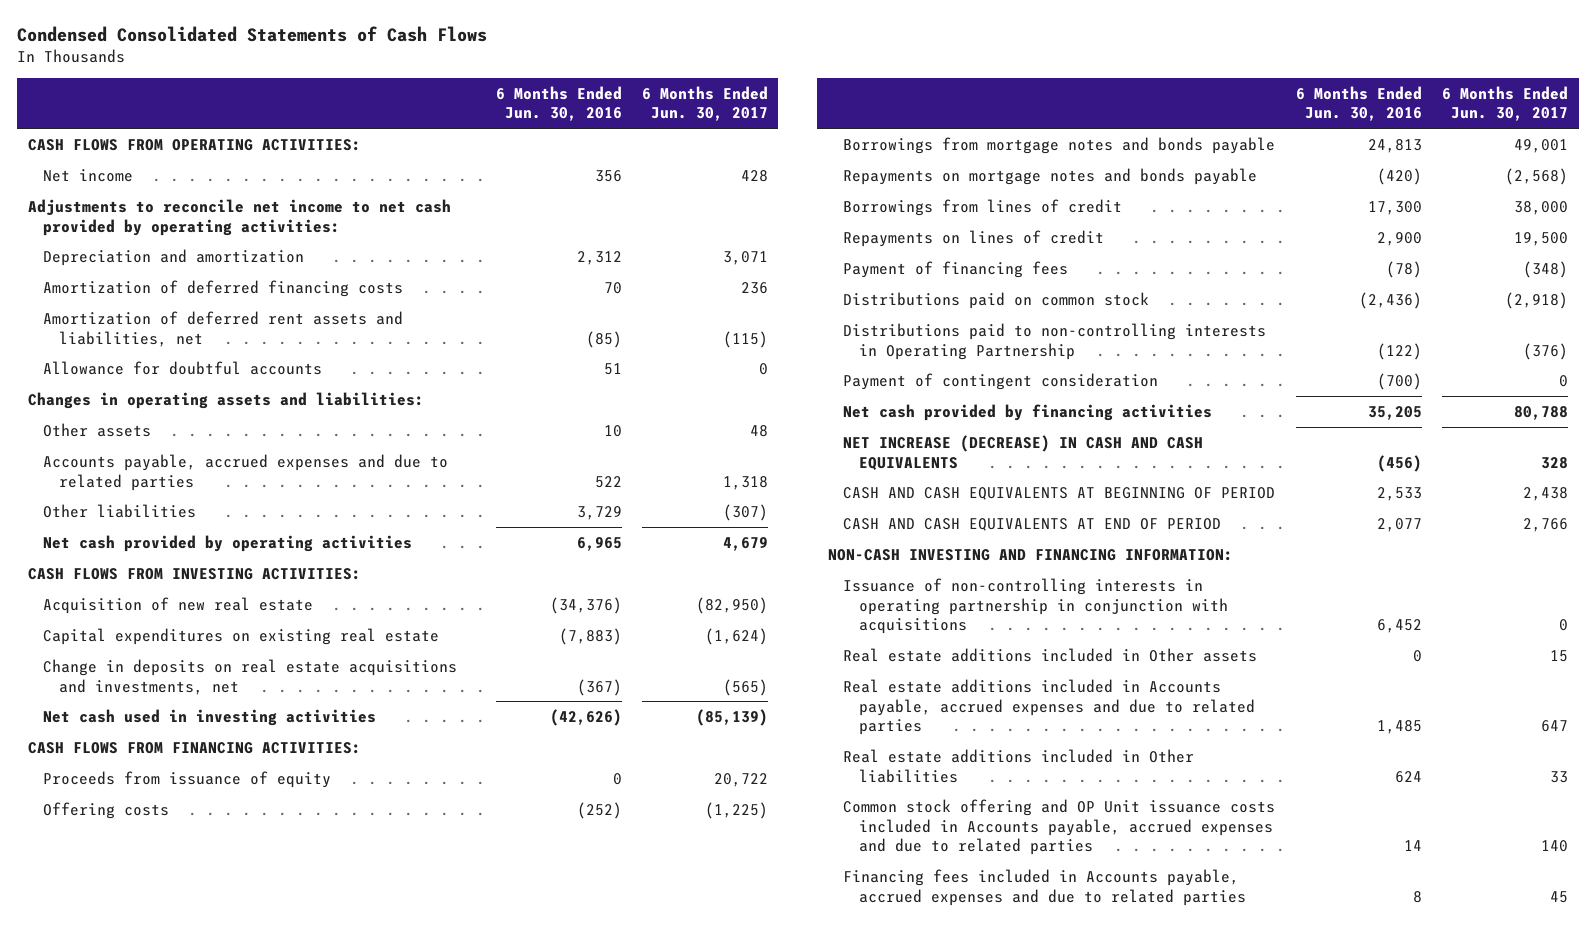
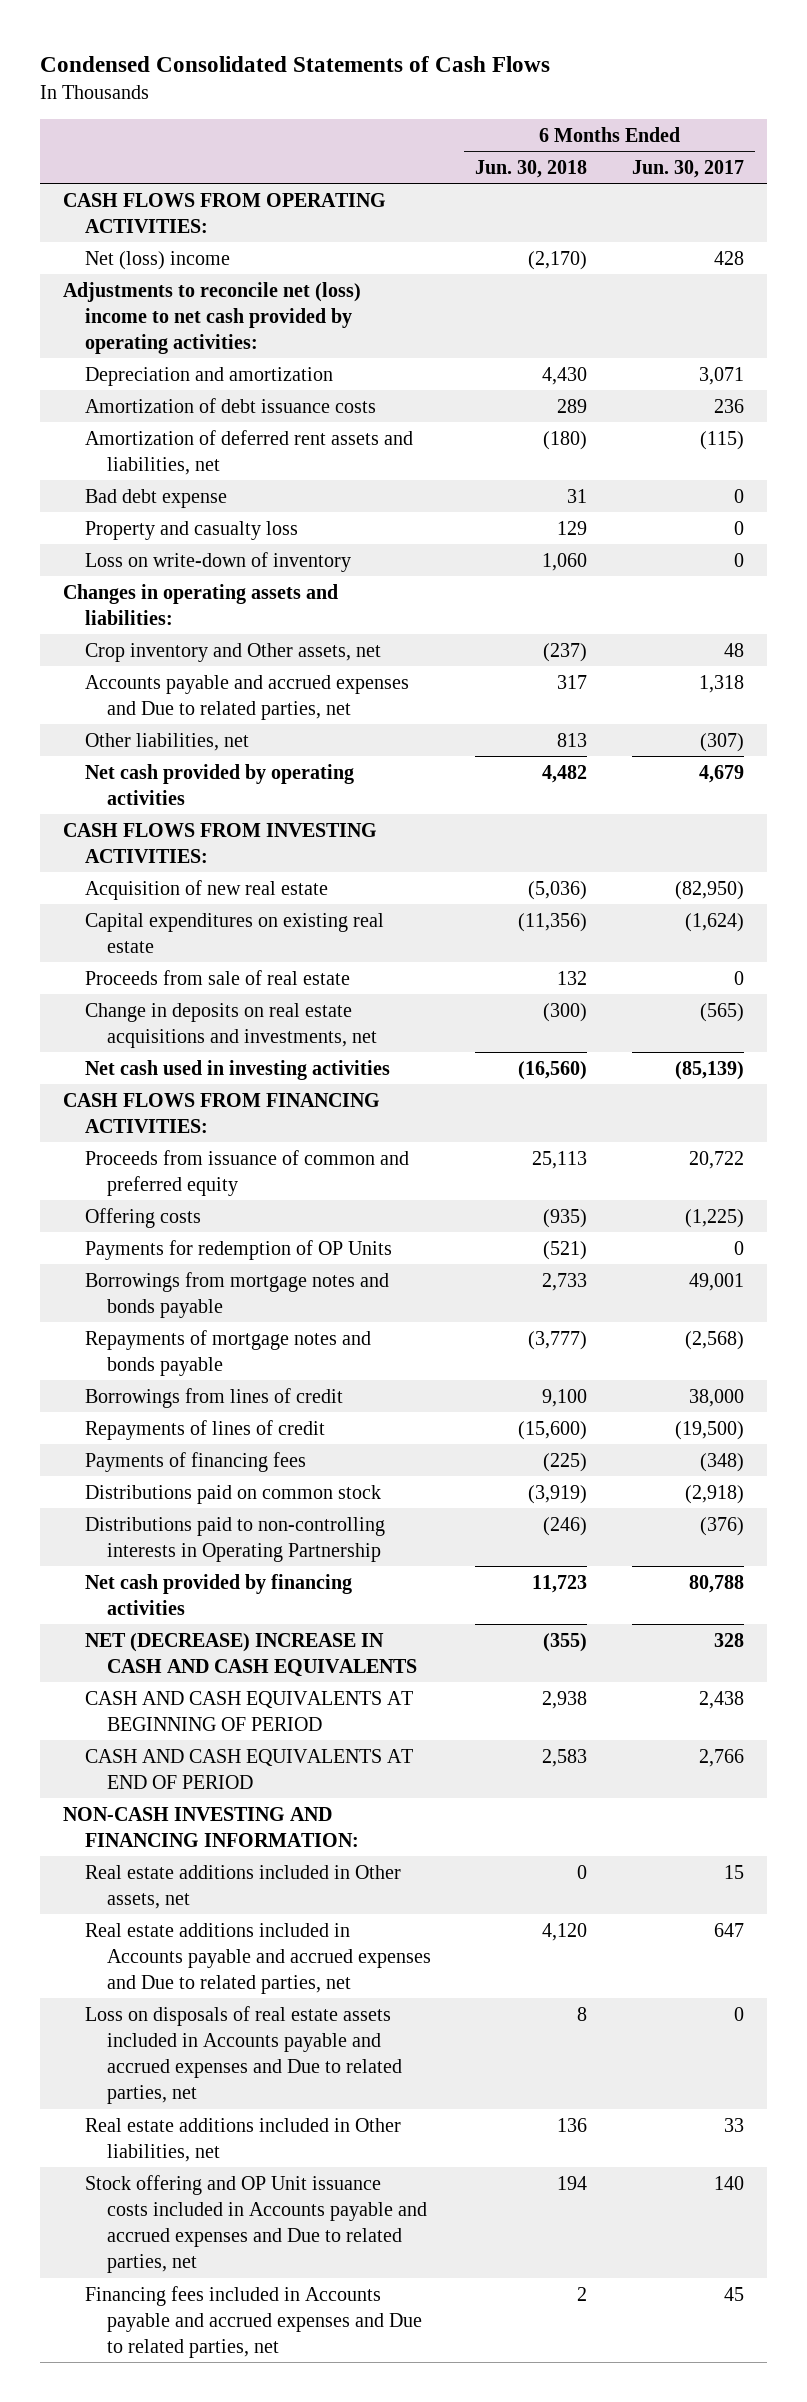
- | 6 Months Ended Jun. 30, 2016 | 6 Months Ended Jun. 30, 2017
+ | 6 Months Ended Jun. 30, 2018 | 6 Months Ended Jun. 30, 2017
- Net income | 356 | 428
- Adjustments to reconcile net income to net cash provided by operating activities:
+ Net (loss) income | (2,170) | 428
+ Adjustments to reconcile net (loss) income to net cash provided by operating activities:
- Amortization of deferred financing costs | 70 | 236
+ Amortization of debt issuance costs | 289 | 236
- Allowance for doubtful accounts | 51 | 0
+ Bad debt expense | 31 | 0
+ Property and casualty loss | 129 | 0
+ Loss on write-down of inventory | 1,060 | 0
- Other assets | 10 | 48
- Accounts payable, accrued expenses and due to related parties | 522 | 1,318
- Other liabilities | 3,729 | (307)
+ Crop inventory and Other assets, net | (237) | 48
+ Accounts payable and accrued expenses and Due to related parties, net | 317 | 1,318
+ Other liabilities, net | 813 | (307)
+ Proceeds from sale of real estate | 132 | 0
- Proceeds from issuance of equity | 0 | 20,722
+ Proceeds from issuance of common and preferred equity | 25,113 | 20,722
+ Payments for redemption of OP Units | (521) | 0
- Repayments on mortgage notes and bonds payable | (420) | (2,568)
+ Repayments of mortgage notes and bonds payable | (3,777) | (2,568)
- Repayments on lines of credit | 2,900 | 19,500
- Payment of financing fees | (78) | (348)
+ Repayments of lines of credit | (15,600) | (19,500)
+ Payments of financing fees | (225) | (348)
- Payment of contingent consideration | (700) | 0
- NET INCREASE (DECREASE) IN CASH AND CASH EQUIVALENTS | (456) | 328
+ NET (DECREASE) INCREASE IN CASH AND CASH EQUIVALENTS | (355) | 328
- Issuance of non-controlling interests in operating partnership in conjunction with acquisitions | 6,452 | 0
- Real estate additions included in Other assets | 0 | 15
- Real estate additions included in Accounts payable, accrued expenses and due to related parties | 1,485 | 647
- Real estate additions included in Other liabilities | 624 | 33
- Common stock offering and OP Unit issuance costs included in Accounts payable, accrued expenses and due to related parties | 14 | 140
- Financing fees included in Accounts payable, accrued expenses and due to related parties | 8 | 45
+ Real estate additions included in Other assets, net | 0 | 15
+ Real estate additions included in Accounts payable and accrued expenses and Due to related parties, net | 4,120 | 647
+ Loss on disposals of real estate assets included in Accounts payable and accrued expenses and Due to related parties, net | 8 | 0
+ Real estate additions included in Other liabilities, net | 136 | 33
+ Stock offering and OP Unit issuance costs included in Accounts payable and accrued expenses and Due to related parties, net | 194 | 140
+ Financing fees included in Accounts payable and accrued expenses and Due to related parties, net | 2 | 45

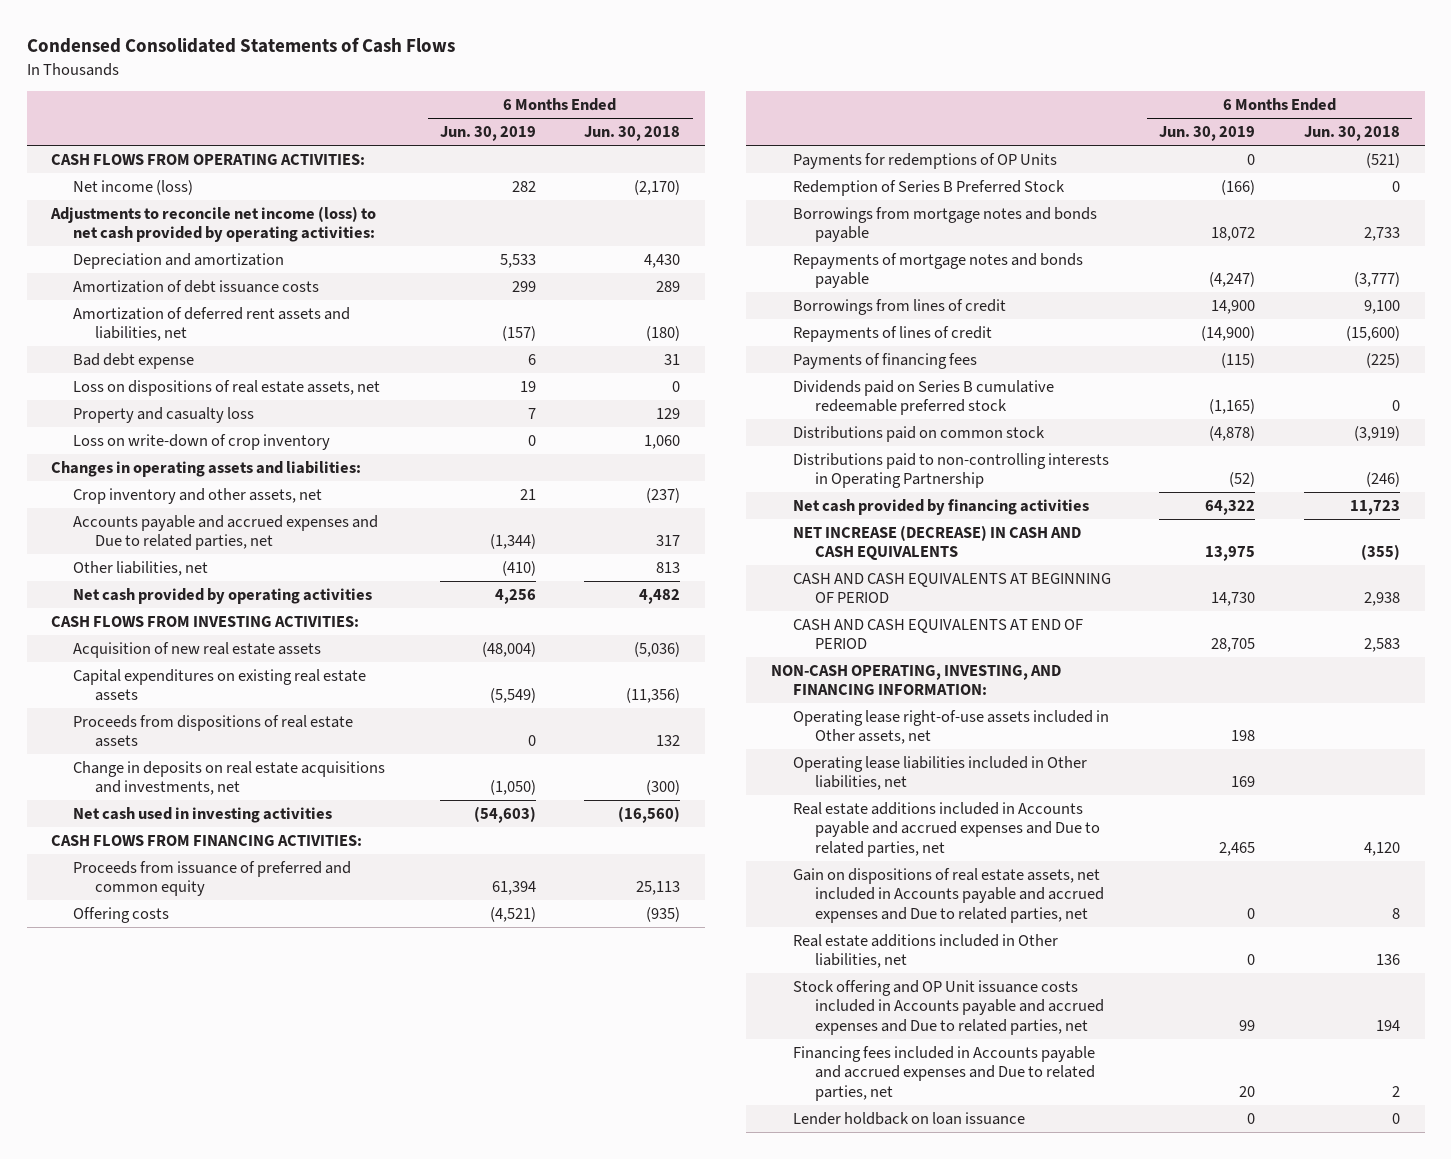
- | 6 Months Ended Jun. 30, 2018 | 6 Months Ended Jun. 30, 2017
+ | 6 Months Ended Jun. 30, 2019 | 6 Months Ended Jun. 30, 2018
- Net (loss) income | (2,170) | 428
- Adjustments to reconcile net (loss) income to net cash provided by operating activities:
+ Net income (loss) | 282 | (2,170)
+ Adjustments to reconcile net income (loss) to net cash provided by operating activities:
+ Loss on dispositions of real estate assets, net | 19 | 0
- Loss on write-down of inventory | 1,060 | 0
+ Loss on write-down of crop inventory | 0 | 1,060
- Crop inventory and Other assets, net | (237) | 48
+ Crop inventory and other assets, net | 21 | (237)
- Acquisition of new real estate | (5,036) | (82,950)
- Capital expenditures on existing real estate | (11,356) | (1,624)
- Proceeds from sale of real estate | 132 | 0
+ Acquisition of new real estate assets | (48,004) | (5,036)
+ Capital expenditures on existing real estate assets | (5,549) | (11,356)
+ Proceeds from dispositions of real estate assets | 0 | 132
- Proceeds from issuance of common and preferred equity | 25,113 | 20,722
+ Proceeds from issuance of preferred and common equity | 61,394 | 25,113
- Payments for redemption of OP Units | (521) | 0
+ Payments for redemptions of OP Units | 0 | (521)
+ Redemption of Series B Preferred Stock | (166) | 0
+ Dividends paid on Series B cumulative redeemable preferred stock | (1,165) | 0
- NET (DECREASE) INCREASE IN CASH AND CASH EQUIVALENTS | (355) | 328
+ NET INCREASE (DECREASE) IN CASH AND CASH EQUIVALENTS | 13,975 | (355)
- NON-CASH INVESTING AND FINANCING INFORMATION:
- Real estate additions included in Other assets, net | 0 | 15
+ NON-CASH OPERATING, INVESTING, AND FINANCING INFORMATION:
+ Operating lease right-of-use assets included in Other assets, net | 198 |
+ Operating lease liabilities included in Other liabilities, net | 169 |
- Loss on disposals of real estate assets included in Accounts payable and accrued expenses and Due to related parties, net | 8 | 0
+ Gain on dispositions of real estate assets, net included in Accounts payable and accrued expenses and Due to related parties, net | 0 | 8
+ Lender holdback on loan issuance | 0 | 0

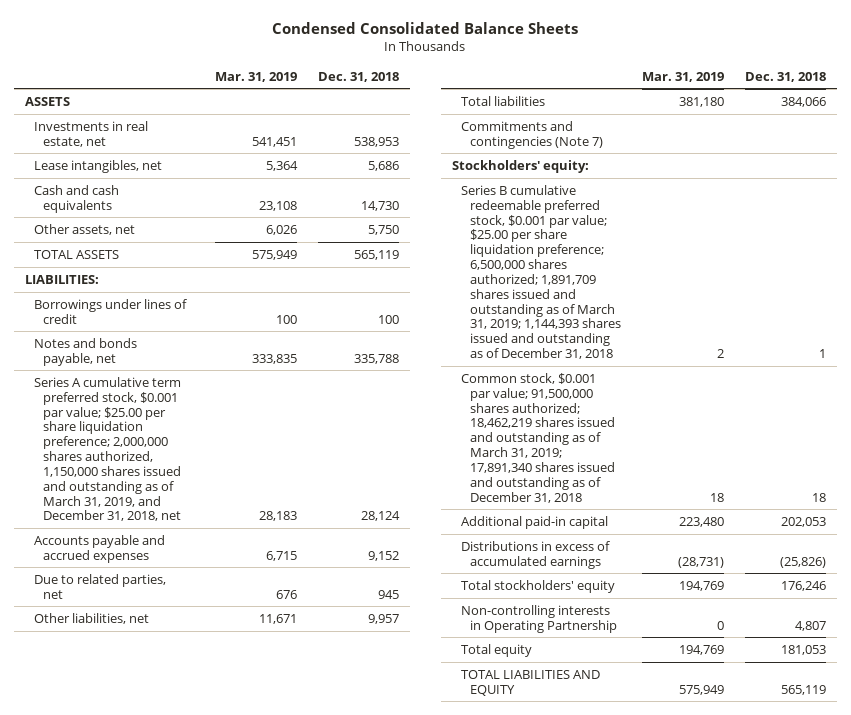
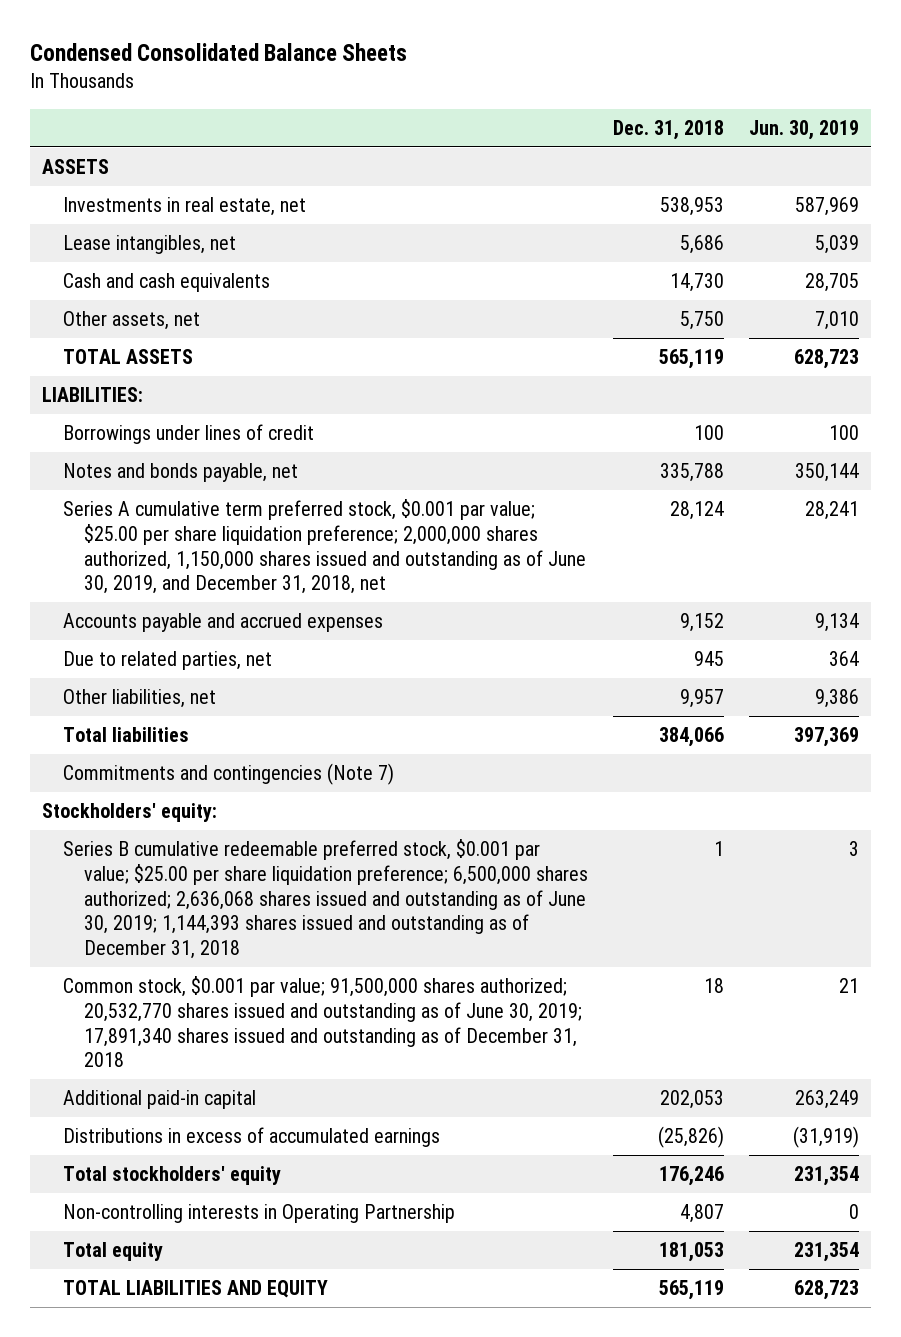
- | Mar. 31, 2019 | Dec. 31, 2018
+ | Dec. 31, 2018 | Jun. 30, 2019
- Series A cumulative term preferred stock, $0.001 par value; $25.00 per share liquidation preference; 2,000,000 shares authorized, 1,150,000 shares issued and outstanding as of March 31, 2019, and December 31, 2018, net | 28,183 | 28,124
+ Series A cumulative term preferred stock, $0.001 par value; $25.00 per share liquidation preference; 2,000,000 shares authorized, 1,150,000 shares issued and outstanding as of June 30, 2019, and December 31, 2018, net | 28,124 | 28,241
- Series B cumulative redeemable preferred stock, $0.001 par value; $25.00 per share liquidation preference; 6,500,000 shares authorized; 1,891,709 shares issued and outstanding as of March 31, 2019; 1,144,393 shares issued and outstanding as of December 31, 2018 | 2 | 1
- Common stock, $0.001 par value; 91,500,000 shares authorized; 18,462,219 shares issued and outstanding as of March 31, 2019; 17,891,340 shares issued and outstanding as of December 31, 2018 | 18 | 18
+ Series B cumulative redeemable preferred stock, $0.001 par value; $25.00 per share liquidation preference; 6,500,000 shares authorized; 2,636,068 shares issued and outstanding as of June 30, 2019; 1,144,393 shares issued and outstanding as of December 31, 2018 | 1 | 3
+ Common stock, $0.001 par value; 91,500,000 shares authorized; 20,532,770 shares issued and outstanding as of June 30, 2019; 17,891,340 shares issued and outstanding as of December 31, 2018 | 18 | 21

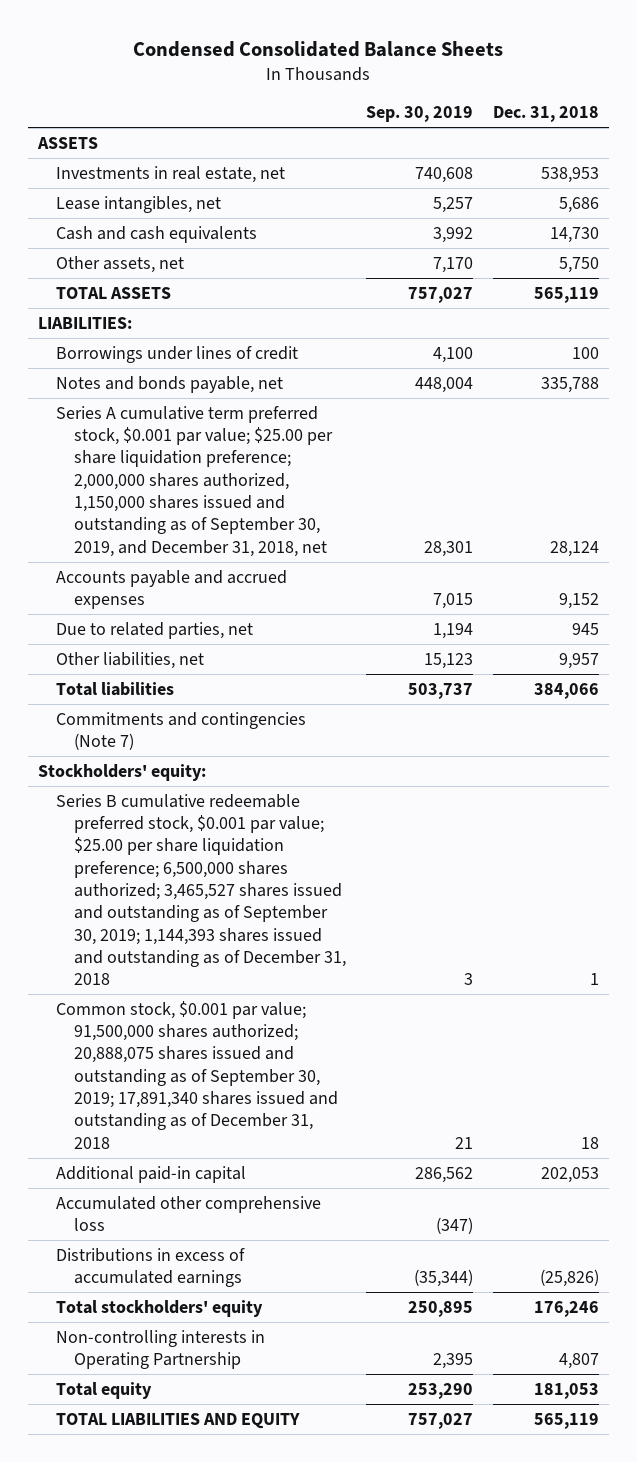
- | Dec. 31, 2018 | Jun. 30, 2019
+ | Sep. 30, 2019 | Dec. 31, 2018
- Series A cumulative term preferred stock, $0.001 par value; $25.00 per share liquidation preference; 2,000,000 shares authorized, 1,150,000 shares issued and outstanding as of June 30, 2019, and December 31, 2018, net | 28,124 | 28,241
+ Series A cumulative term preferred stock, $0.001 par value; $25.00 per share liquidation preference; 2,000,000 shares authorized, 1,150,000 shares issued and outstanding as of September 30, 2019, and December 31, 2018, net | 28,301 | 28,124
- Series B cumulative redeemable preferred stock, $0.001 par value; $25.00 per share liquidation preference; 6,500,000 shares authorized; 2,636,068 shares issued and outstanding as of June 30, 2019; 1,144,393 shares issued and outstanding as of December 31, 2018 | 1 | 3
- Common stock, $0.001 par value; 91,500,000 shares authorized; 20,532,770 shares issued and outstanding as of June 30, 2019; 17,891,340 shares issued and outstanding as of December 31, 2018 | 18 | 21
+ Series B cumulative redeemable preferred stock, $0.001 par value; $25.00 per share liquidation preference; 6,500,000 shares authorized; 3,465,527 shares issued and outstanding as of September 30, 2019; 1,144,393 shares issued and outstanding as of December 31, 2018 | 3 | 1
+ Common stock, $0.001 par value; 91,500,000 shares authorized; 20,888,075 shares issued and outstanding as of September 30, 2019; 17,891,340 shares issued and outstanding as of December 31, 2018 | 21 | 18
+ Accumulated other comprehensive loss | (347) |

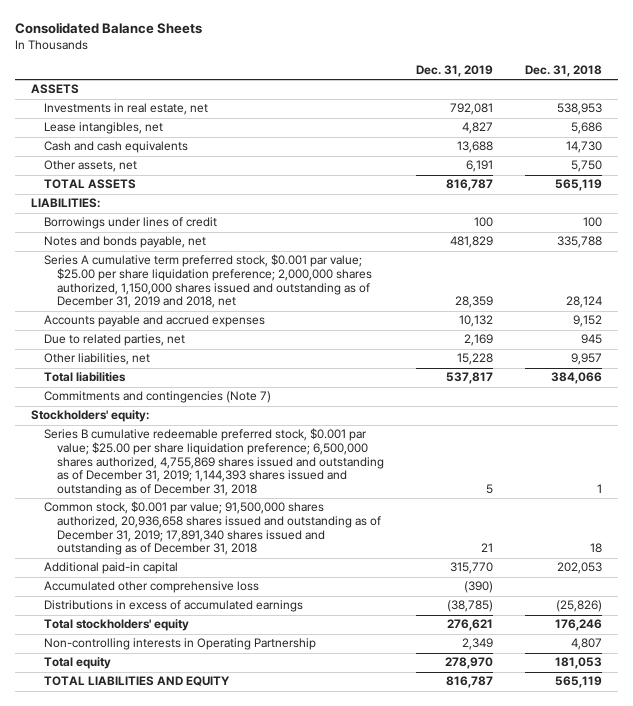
- Condensed Consolidated Balance Sheets
+ Consolidated Balance Sheets
- | Sep. 30, 2019 | Dec. 31, 2018
+ | Dec. 31, 2019 | Dec. 31, 2018
- Series A cumulative term preferred stock, $0.001 par value; $25.00 per share liquidation preference; 2,000,000 shares authorized, 1,150,000 shares issued and outstanding as of September 30, 2019, and December 31, 2018, net | 28,301 | 28,124
+ Series A cumulative term preferred stock, $0.001 par value; $25.00 per share liquidation preference; 2,000,000 shares authorized, 1,150,000 shares issued and outstanding as of December 31, 2019 and 2018, net | 28,359 | 28,124
- Series B cumulative redeemable preferred stock, $0.001 par value; $25.00 per share liquidation preference; 6,500,000 shares authorized; 3,465,527 shares issued and outstanding as of September 30, 2019; 1,144,393 shares issued and outstanding as of December 31, 2018 | 3 | 1
- Common stock, $0.001 par value; 91,500,000 shares authorized; 20,888,075 shares issued and outstanding as of September 30, 2019; 17,891,340 shares issued and outstanding as of December 31, 2018 | 21 | 18
+ Series B cumulative redeemable preferred stock, $0.001 par value; $25.00 per share liquidation preference; 6,500,000 shares authorized, 4,755,869 shares issued and outstanding as of December 31, 2019; 1,144,393 shares issued and outstanding as of December 31, 2018 | 5 | 1
+ Common stock, $0.001 par value; 91,500,000 shares authorized, 20,936,658 shares issued and outstanding as of December 31, 2019; 17,891,340 shares issued and outstanding as of December 31, 2018 | 21 | 18

